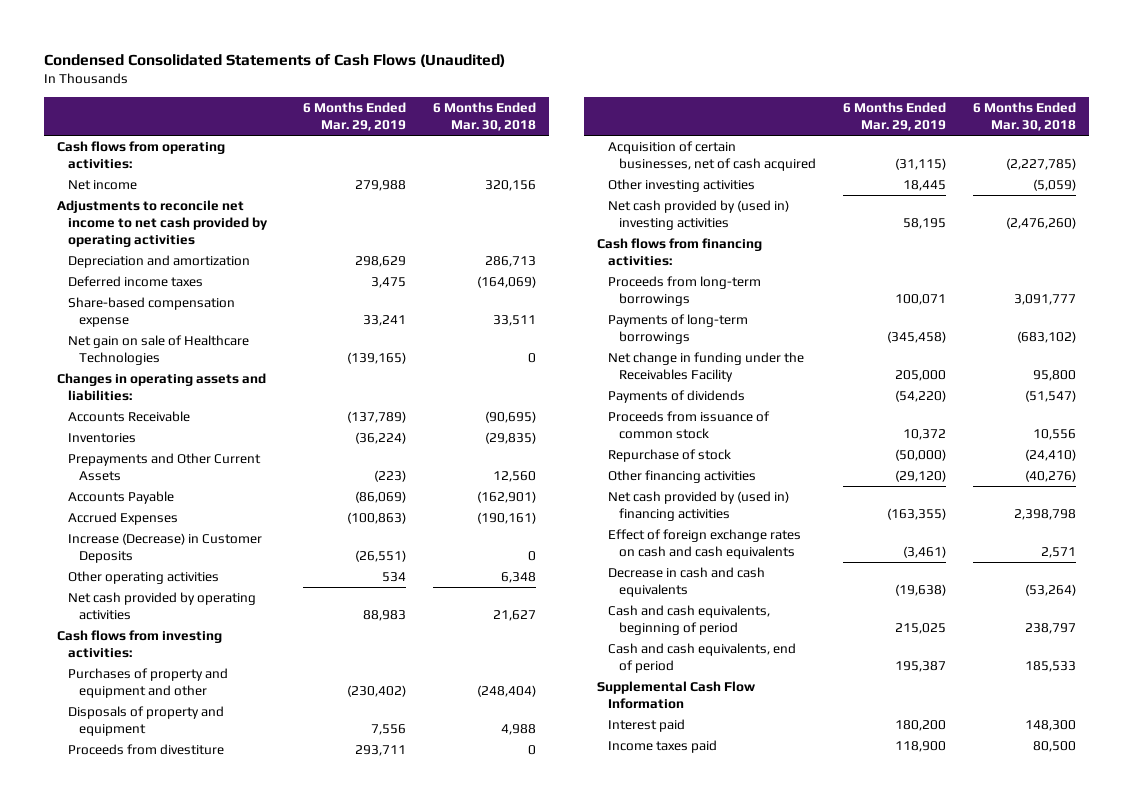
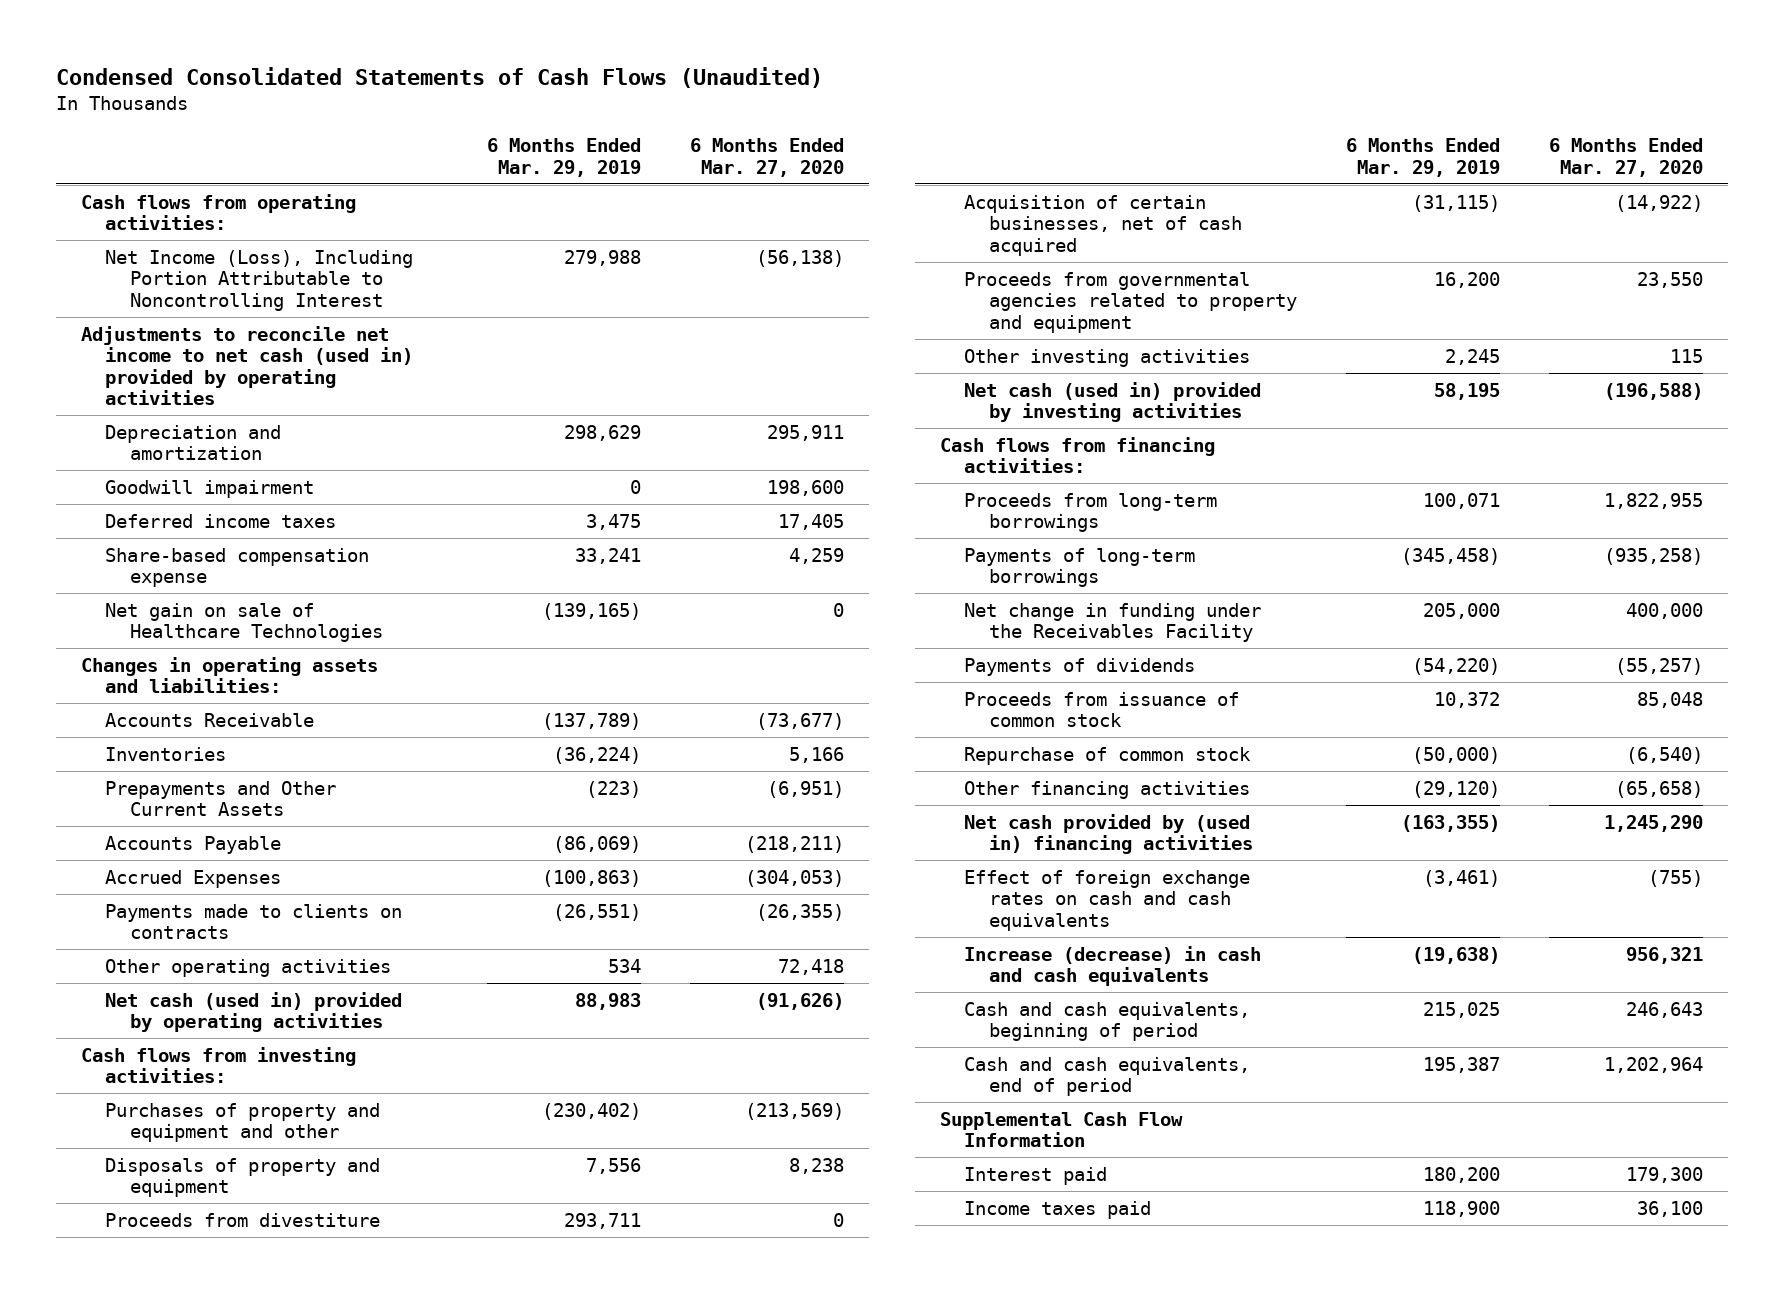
- | 6 Months Ended Mar. 29, 2019 | 6 Months Ended Mar. 30, 2018
+ | 6 Months Ended Mar. 29, 2019 | 6 Months Ended Mar. 27, 2020
- Net income | 279,988 | 320,156
- Adjustments to reconcile net income to net cash provided by operating activities
+ Net Income (Loss), Including Portion Attributable to Noncontrolling Interest | 279,988 | (56,138)
+ Adjustments to reconcile net income to net cash (used in) provided by operating activities
+ Goodwill impairment | 0 | 198,600
- Increase (Decrease) in Customer Deposits | (26,551) | 0
+ Payments made to clients on contracts | (26,551) | (26,355)
- Net cash provided by operating activities | 88,983 | 21,627
+ Net cash (used in) provided by operating activities | 88,983 | (91,626)
- Other investing activities | 18,445 | (5,059)
- Net cash provided by (used in) investing activities | 58,195 | (2,476,260)
+ Proceeds from governmental agencies related to property and equipment | 16,200 | 23,550
+ Other investing activities | 2,245 | 115
+ Net cash (used in) provided by investing activities | 58,195 | (196,588)
- Repurchase of stock | (50,000) | (24,410)
+ Repurchase of common stock | (50,000) | (6,540)
- Decrease in cash and cash equivalents | (19,638) | (53,264)
+ Increase (decrease) in cash and cash equivalents | (19,638) | 956,321

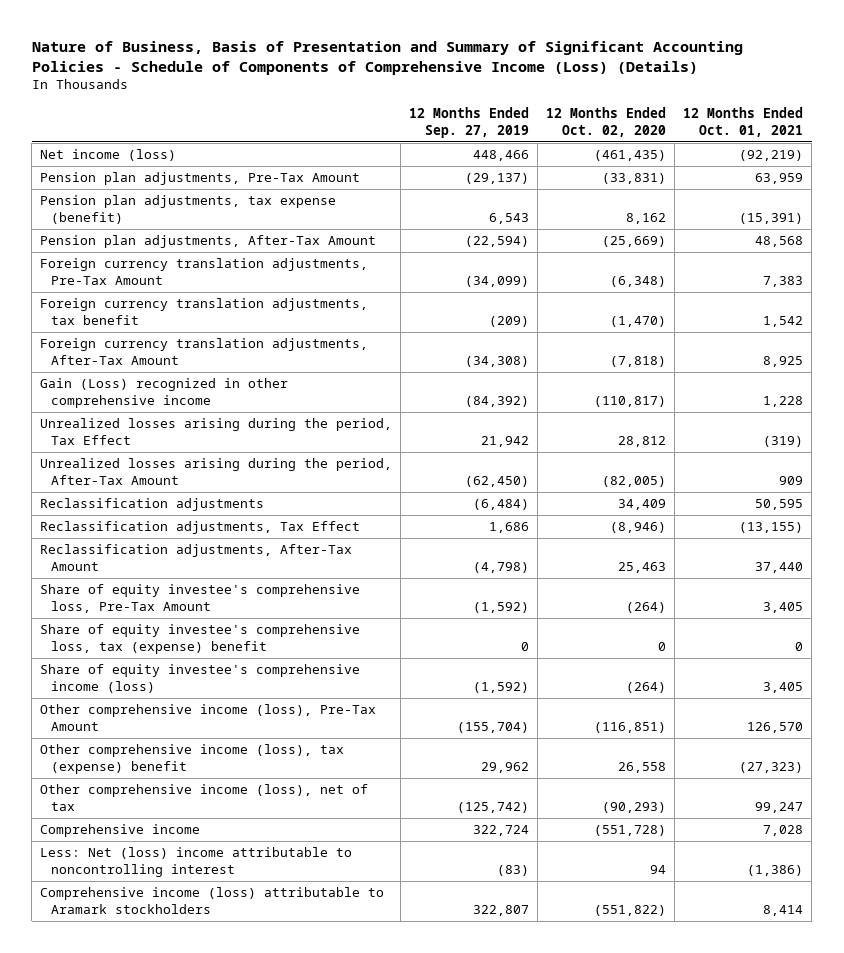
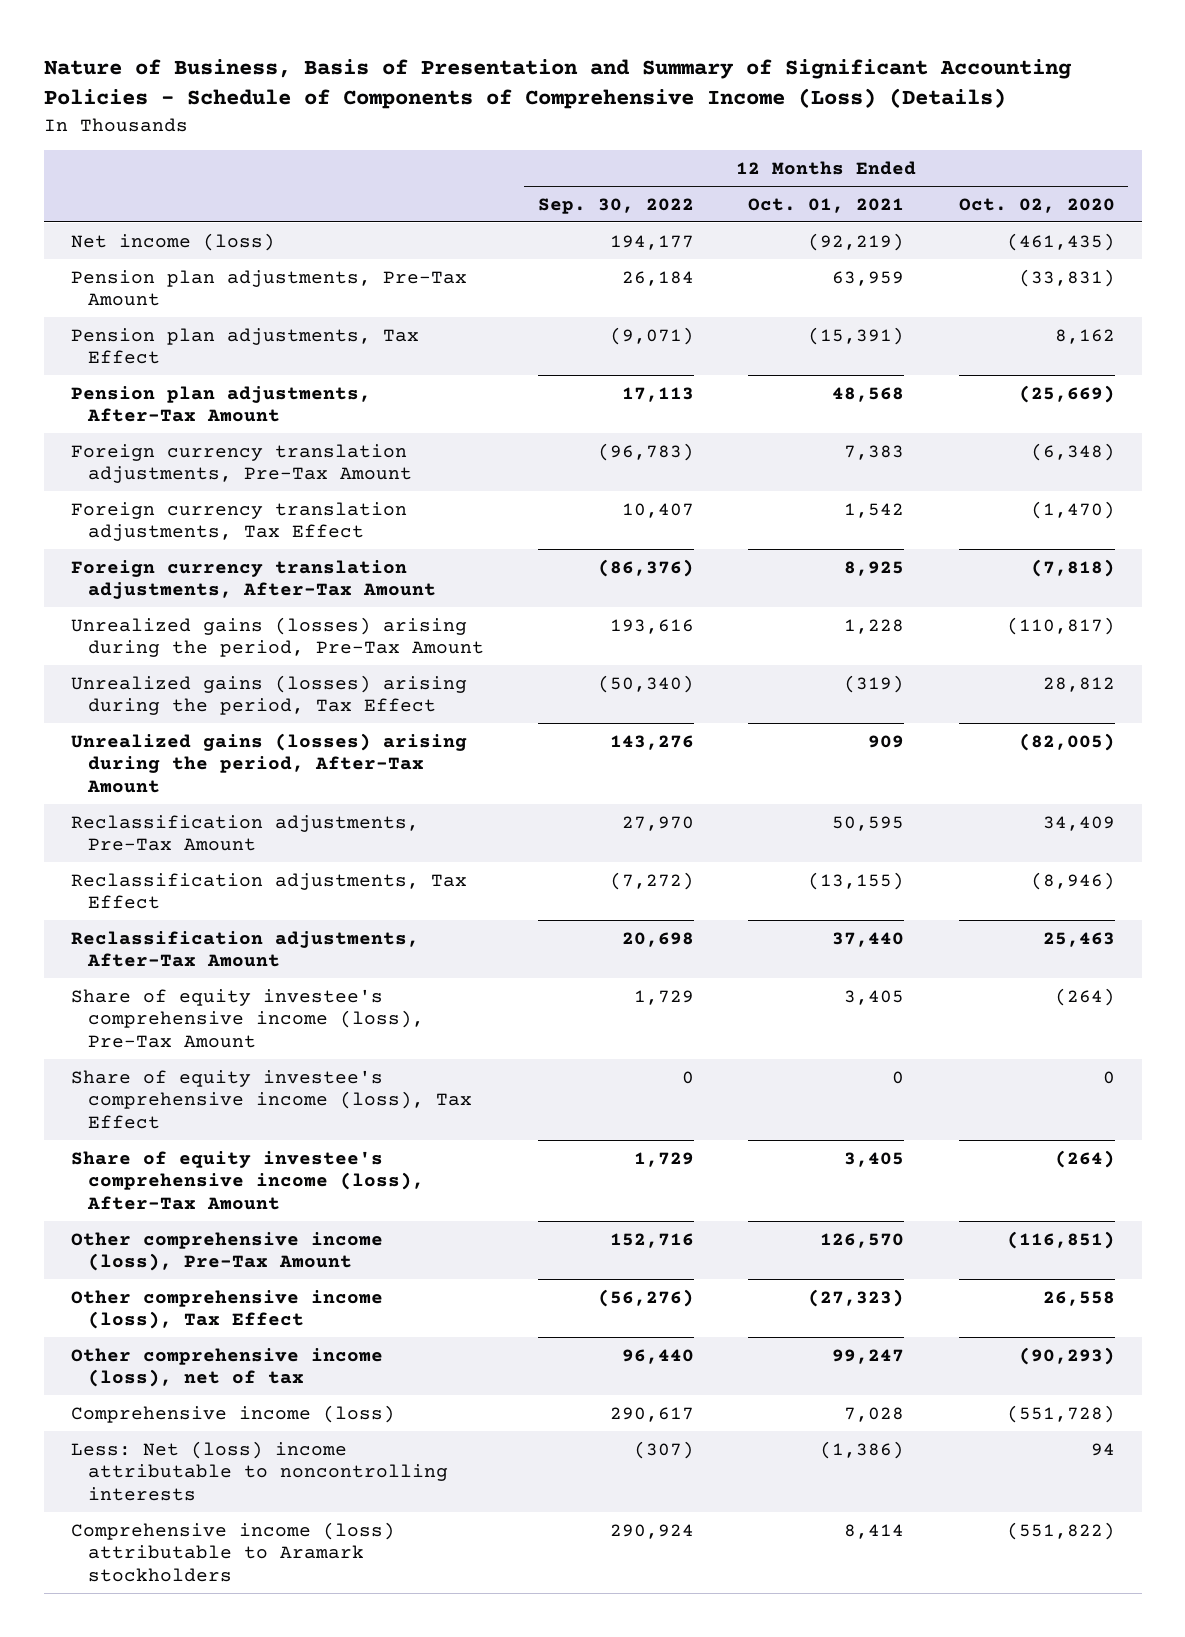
- | 12 Months Ended Sep. 27, 2019 | 12 Months Ended Oct. 02, 2020 | 12 Months Ended Oct. 01, 2021
+ | 12 Months Ended Sep. 30, 2022 | 12 Months Ended Oct. 01, 2021 | 12 Months Ended Oct. 02, 2020
- Pension plan adjustments, tax expense (benefit) | 6,543 | 8,162 | (15,391)
+ Pension plan adjustments, Tax Effect | (9,071) | (15,391) | 8,162
- Foreign currency translation adjustments, tax benefit | (209) | (1,470) | 1,542
+ Foreign currency translation adjustments, Tax Effect | 10,407 | 1,542 | (1,470)
- Gain (Loss) recognized in other comprehensive income | (84,392) | (110,817) | 1,228
- Unrealized losses arising during the period, Tax Effect | 21,942 | 28,812 | (319)
- Unrealized losses arising during the period, After-Tax Amount | (62,450) | (82,005) | 909
- Reclassification adjustments | (6,484) | 34,409 | 50,595
+ Unrealized gains (losses) arising during the period, Pre-Tax Amount | 193,616 | 1,228 | (110,817)
+ Unrealized gains (losses) arising during the period, Tax Effect | (50,340) | (319) | 28,812
+ Unrealized gains (losses) arising during the period, After-Tax Amount | 143,276 | 909 | (82,005)
+ Reclassification adjustments, Pre-Tax Amount | 27,970 | 50,595 | 34,409
- Share of equity investee's comprehensive loss, Pre-Tax Amount | (1,592) | (264) | 3,405
- Share of equity investee's comprehensive loss, tax (expense) benefit | 0 | 0 | 0
- Share of equity investee's comprehensive income (loss) | (1,592) | (264) | 3,405
+ Share of equity investee's comprehensive income (loss), Pre-Tax Amount | 1,729 | 3,405 | (264)
+ Share of equity investee's comprehensive income (loss), Tax Effect | 0 | 0 | 0
+ Share of equity investee's comprehensive income (loss), After-Tax Amount | 1,729 | 3,405 | (264)
- Other comprehensive income (loss), tax (expense) benefit | 29,962 | 26,558 | (27,323)
+ Other comprehensive income (loss), Tax Effect | (56,276) | (27,323) | 26,558
- Comprehensive income | 322,724 | (551,728) | 7,028
- Less: Net (loss) income attributable to noncontrolling interest | (83) | 94 | (1,386)
+ Comprehensive income (loss) | 290,617 | 7,028 | (551,728)
+ Less: Net (loss) income attributable to noncontrolling interests | (307) | (1,386) | 94

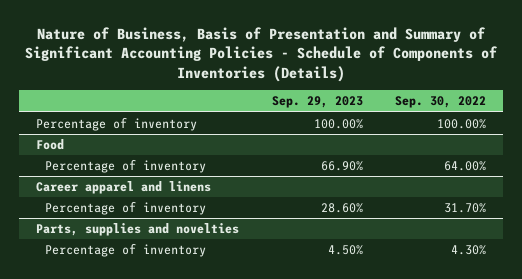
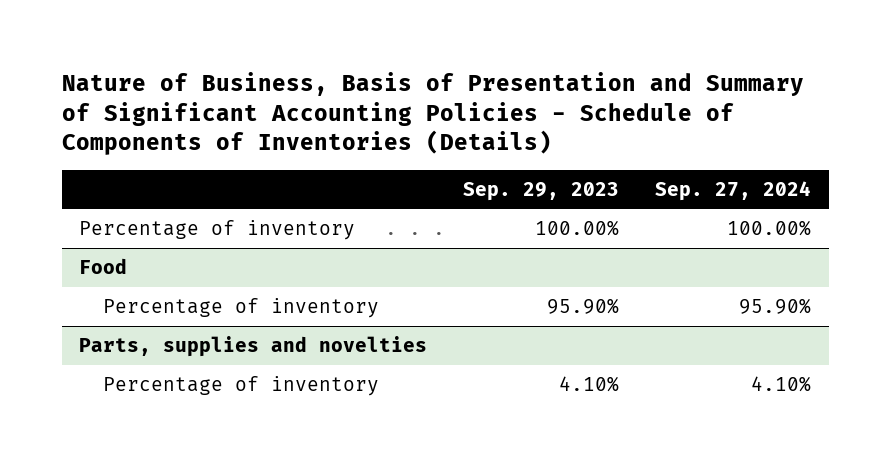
- | Sep. 29, 2023 | Sep. 30, 2022
+ | Sep. 29, 2023 | Sep. 27, 2024
@ Food
- Percentage of inventory | 66.90% | 64.00%
- Career apparel and linens
- Percentage of inventory | 28.60% | 31.70%
@ Food
+ Percentage of inventory | 95.90% | 95.90%
@ Parts, supplies and novelties
- Percentage of inventory | 4.50% | 4.30%
+ Percentage of inventory | 4.10% | 4.10%

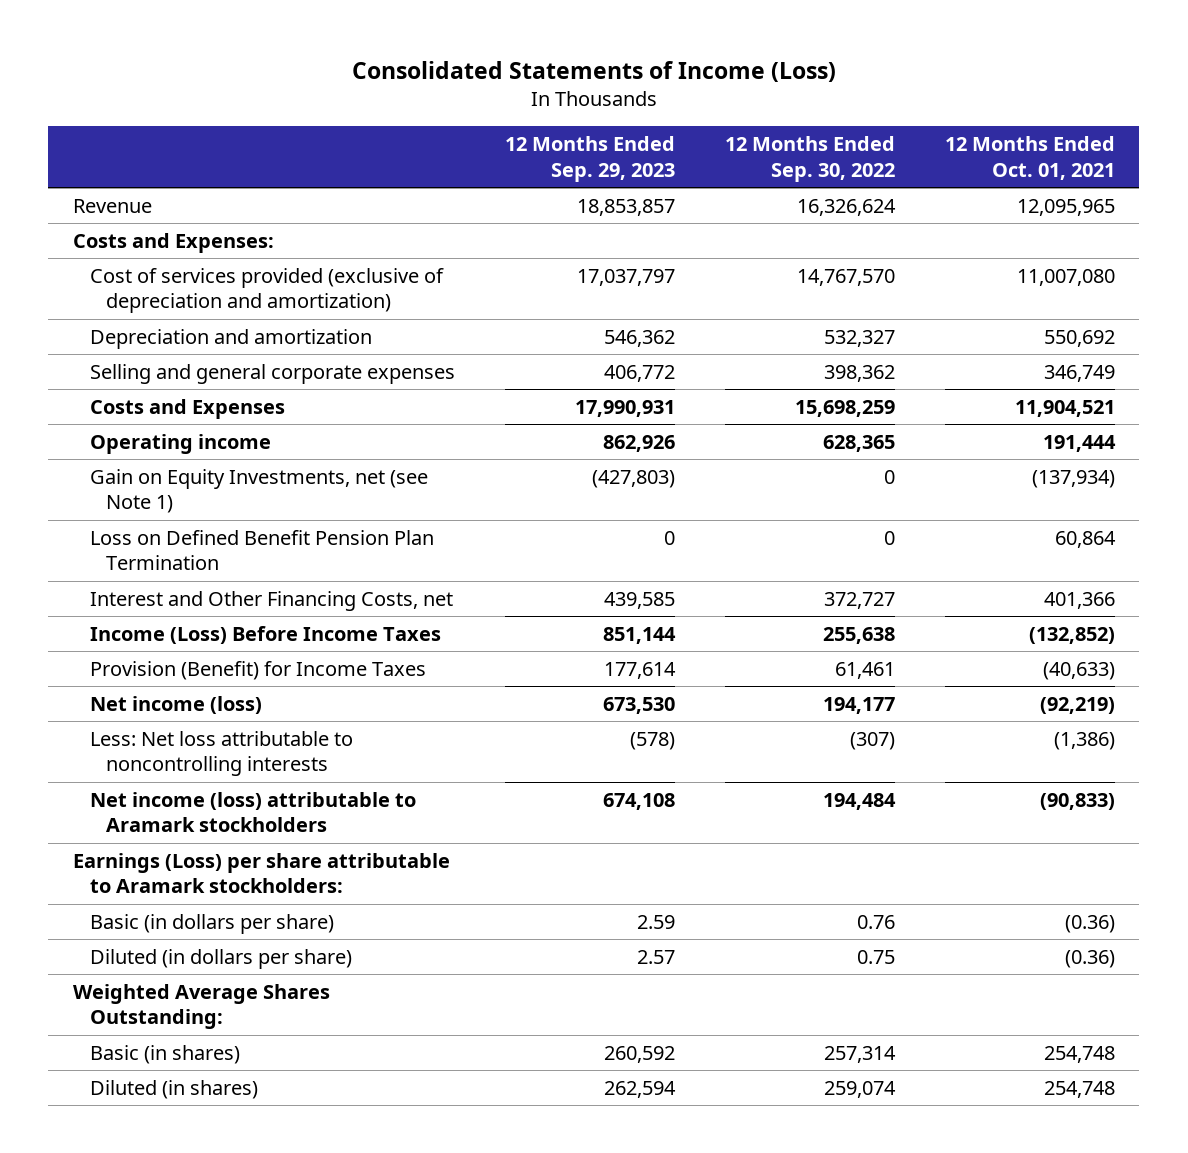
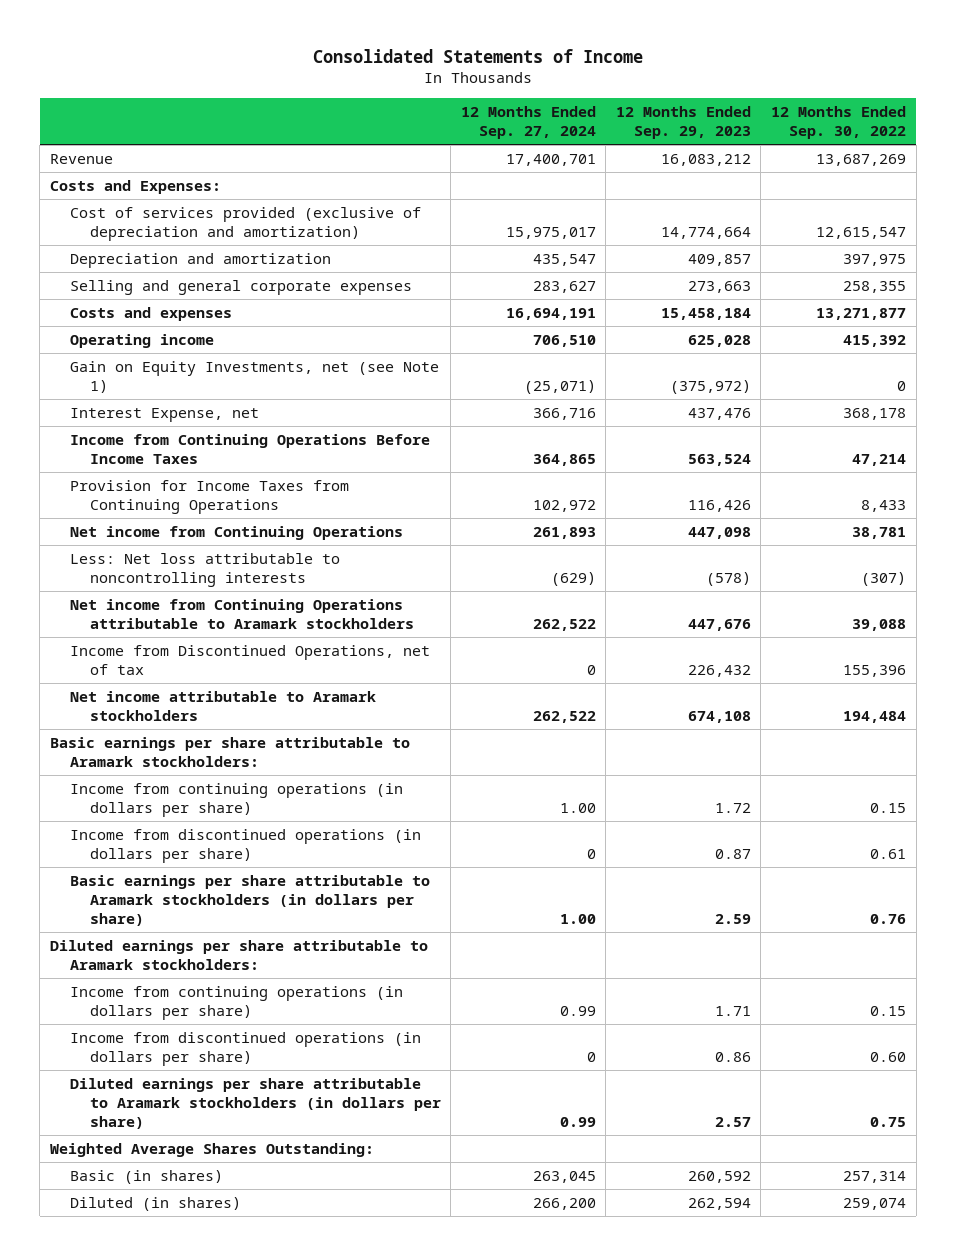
- Consolidated Statements of Income (Loss)
+ Consolidated Statements of Income
- | 12 Months Ended Sep. 29, 2023 | 12 Months Ended Sep. 30, 2022 | 12 Months Ended Oct. 01, 2021
+ | 12 Months Ended Sep. 27, 2024 | 12 Months Ended Sep. 29, 2023 | 12 Months Ended Sep. 30, 2022
- Revenue | 18,853,857 | 16,326,624 | 12,095,965
+ Revenue | 17,400,701 | 16,083,212 | 13,687,269
- Cost of services provided (exclusive of depreciation and amortization) | 17,037,797 | 14,767,570 | 11,007,080
- Depreciation and amortization | 546,362 | 532,327 | 550,692
- Selling and general corporate expenses | 406,772 | 398,362 | 346,749
- Costs and Expenses | 17,990,931 | 15,698,259 | 11,904,521
- Operating income | 862,926 | 628,365 | 191,444
- Gain on Equity Investments, net (see Note 1) | (427,803) | 0 | (137,934)
- Loss on Defined Benefit Pension Plan Termination | 0 | 0 | 60,864
- Interest and Other Financing Costs, net | 439,585 | 372,727 | 401,366
- Income (Loss) Before Income Taxes | 851,144 | 255,638 | (132,852)
- Provision (Benefit) for Income Taxes | 177,614 | 61,461 | (40,633)
- Net income (loss) | 673,530 | 194,177 | (92,219)
+ Cost of services provided (exclusive of depreciation and amortization) | 15,975,017 | 14,774,664 | 12,615,547
+ Depreciation and amortization | 435,547 | 409,857 | 397,975
+ Selling and general corporate expenses | 283,627 | 273,663 | 258,355
+ Costs and expenses | 16,694,191 | 15,458,184 | 13,271,877
+ Operating income | 706,510 | 625,028 | 415,392
+ Gain on Equity Investments, net (see Note 1) | (25,071) | (375,972) | 0
+ Interest Expense, net | 366,716 | 437,476 | 368,178
+ Income from Continuing Operations Before Income Taxes | 364,865 | 563,524 | 47,214
+ Provision for Income Taxes from Continuing Operations | 102,972 | 116,426 | 8,433
+ Net income from Continuing Operations | 261,893 | 447,098 | 38,781
- Net income (loss) attributable to Aramark stockholders | 674,108 | 194,484 | (90,833)
- Earnings (Loss) per share attributable to Aramark stockholders:
- Basic (in dollars per share) | 2.59 | 0.76 | (0.36)
- Diluted (in dollars per share) | 2.57 | 0.75 | (0.36)
+ Net income from Continuing Operations attributable to Aramark stockholders | 262,522 | 447,676 | 39,088
+ Income from Discontinued Operations, net of tax | 0 | 226,432 | 155,396
+ Net income attributable to Aramark stockholders | 262,522 | 674,108 | 194,484
+ Basic earnings per share attributable to Aramark stockholders:
+ Income from continuing operations (in dollars per share) | 1.00 | 1.72 | 0.15
+ Income from discontinued operations (in dollars per share) | 0 | 0.87 | 0.61
+ Basic earnings per share attributable to Aramark stockholders (in dollars per share) | 1.00 | 2.59 | 0.76
+ Diluted earnings per share attributable to Aramark stockholders:
+ Income from continuing operations (in dollars per share) | 0.99 | 1.71 | 0.15
+ Income from discontinued operations (in dollars per share) | 0 | 0.86 | 0.60
+ Diluted earnings per share attributable to Aramark stockholders (in dollars per share) | 0.99 | 2.57 | 0.75

